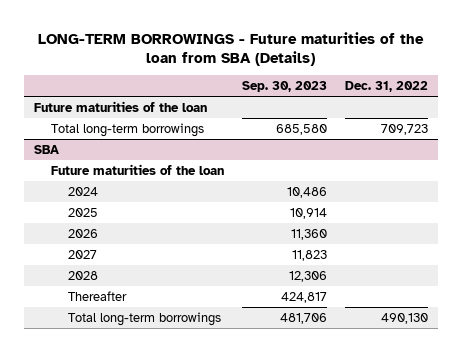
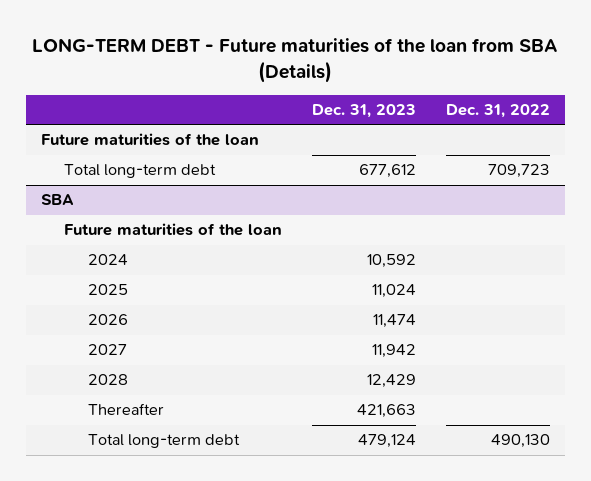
- LONG-TERM BORROWINGS - Future maturities of the loan from SBA (Details)
+ LONG-TERM DEBT - Future maturities of the loan from SBA (Details)
- | Sep. 30, 2023 | Dec. 31, 2022
+ | Dec. 31, 2023 | Dec. 31, 2022
- Total long-term borrowings | 685,580 | 709,723
+ Total long-term debt | 677,612 | 709,723
@ SBA
- Total long-term borrowings | 481,706 | 490,130
+ Total long-term debt | 479,124 | 490,130

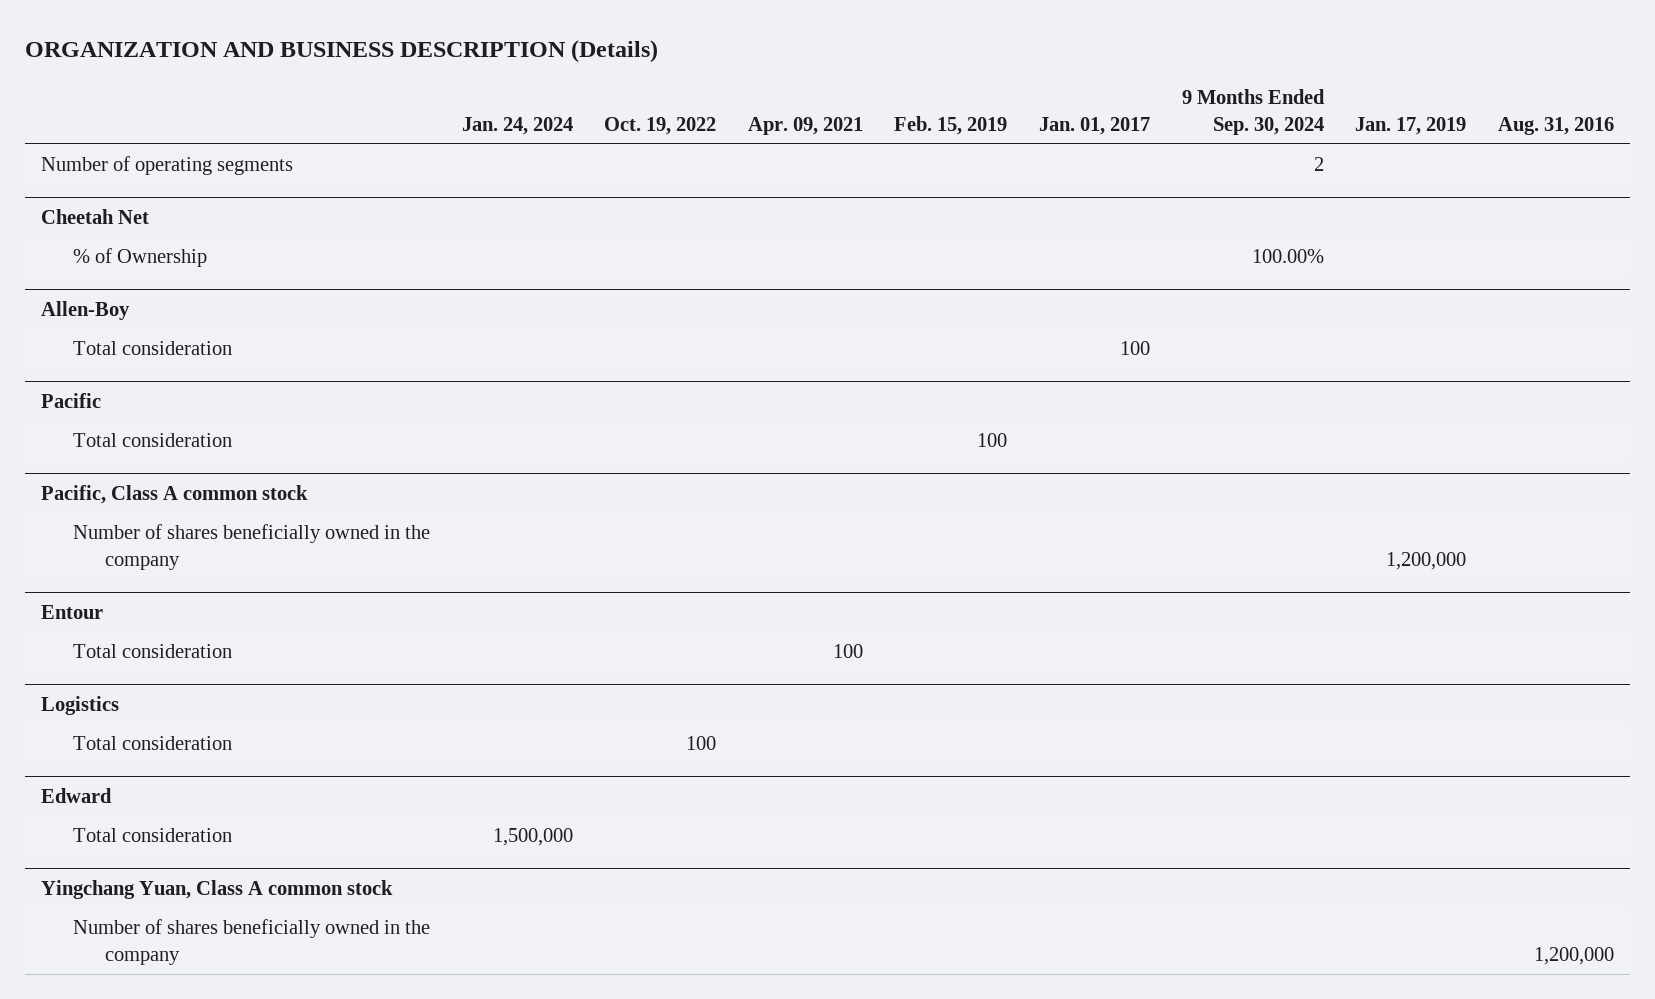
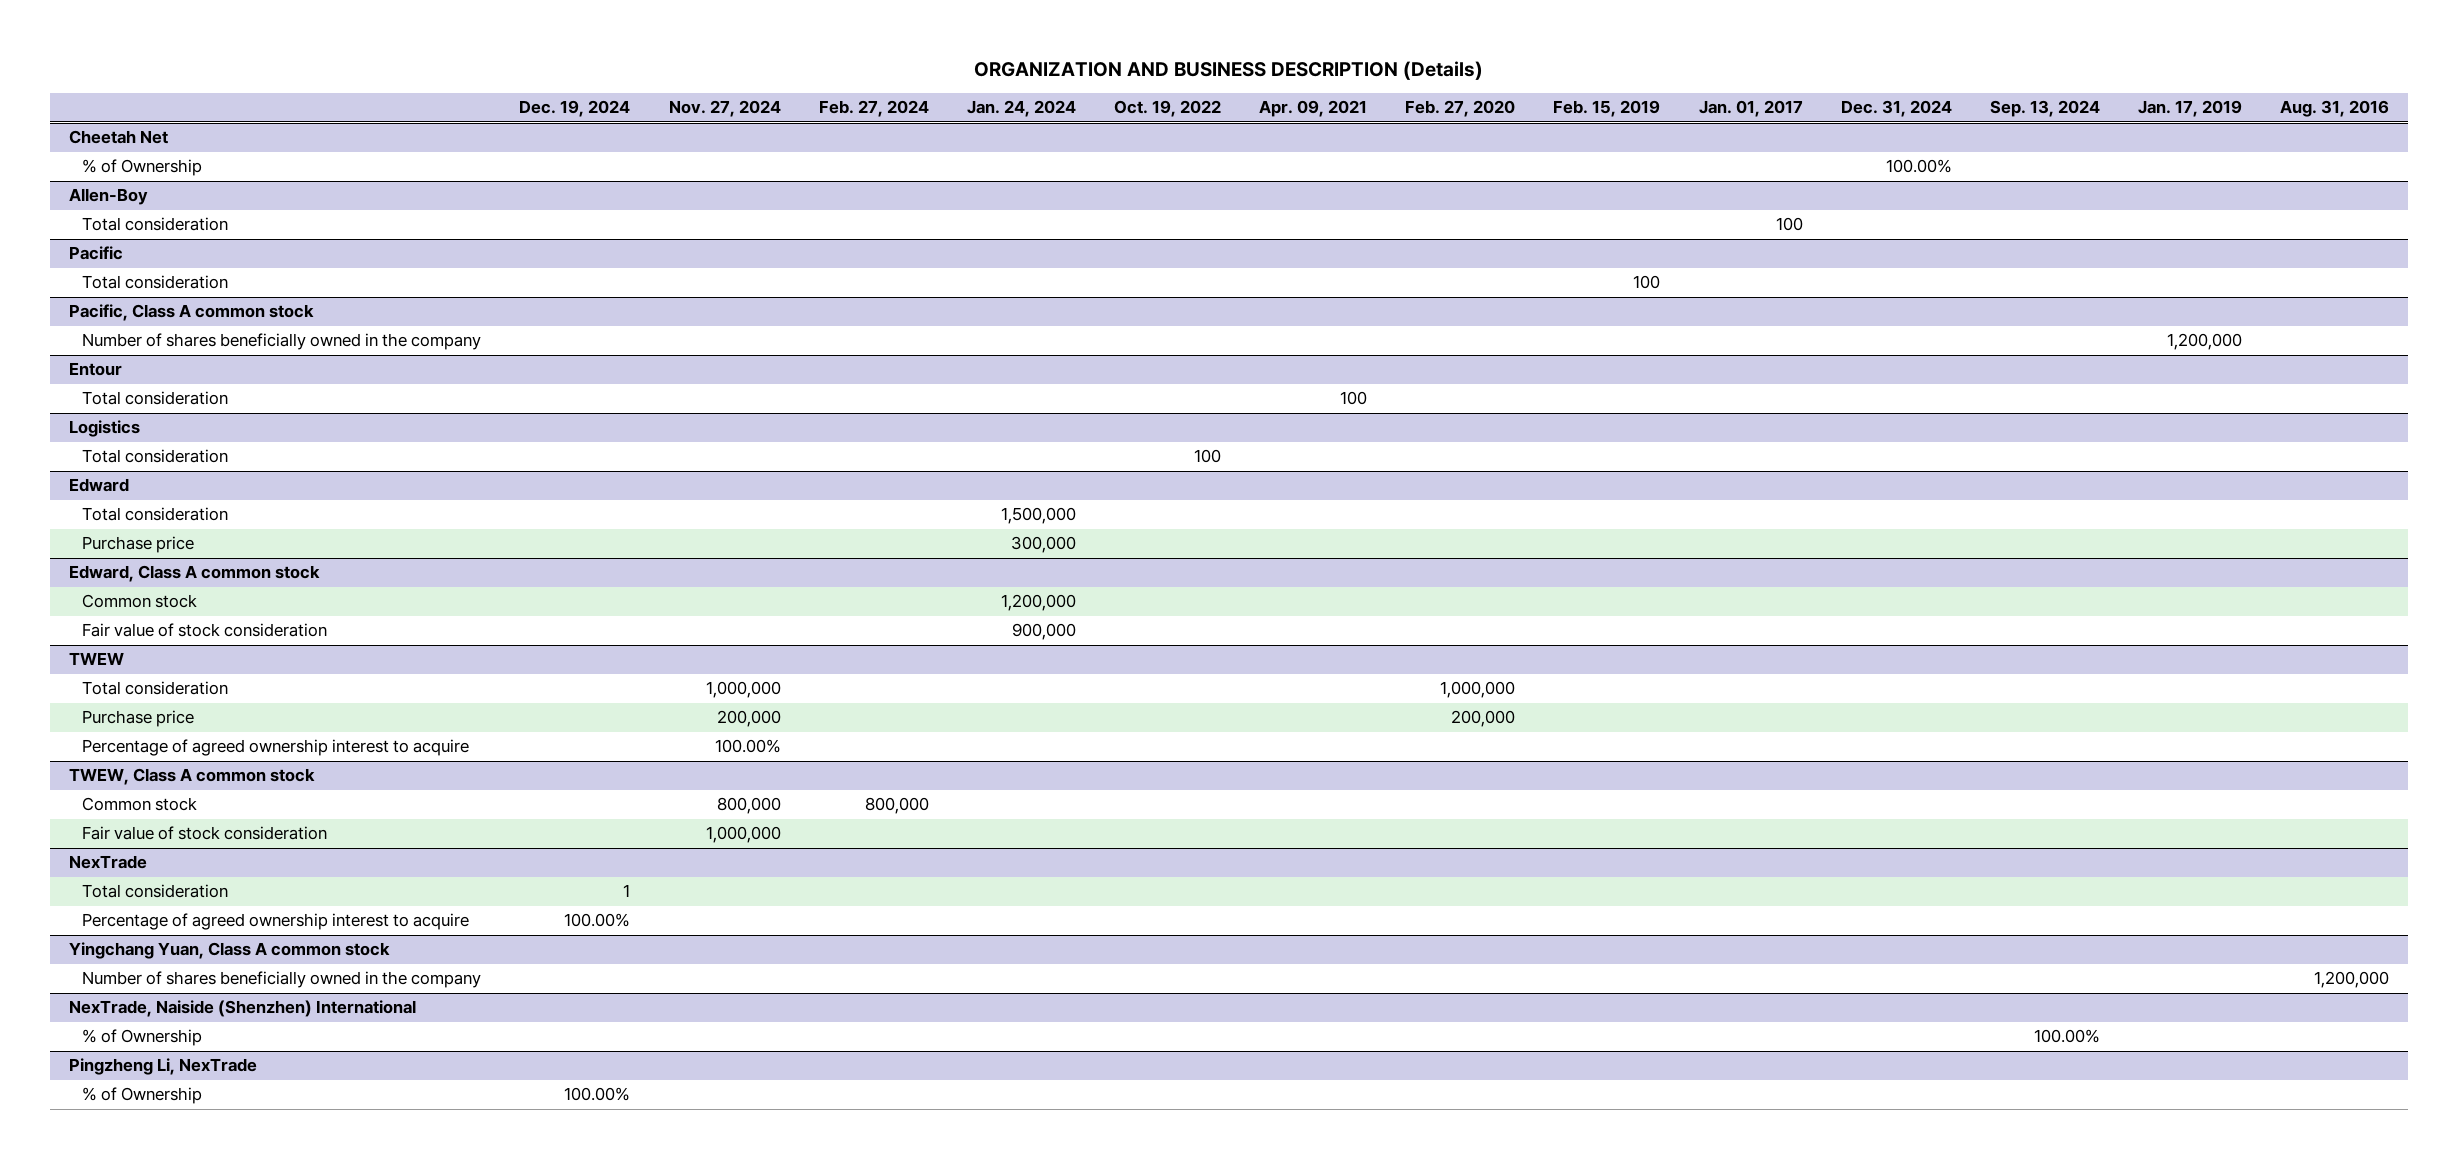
- | Jan. 24, 2024 | Oct. 19, 2022 | Apr. 09, 2021 | Feb. 15, 2019 | Jan. 01, 2017 | 9 Months Ended Sep. 30, 2024 | Jan. 17, 2019 | Aug. 31, 2016
+ | Dec. 19, 2024 | Nov. 27, 2024 | Feb. 27, 2024 | Jan. 24, 2024 | Oct. 19, 2022 | Apr. 09, 2021 | Feb. 27, 2020 | Feb. 15, 2019 | Jan. 01, 2017 | Dec. 31, 2024 | Sep. 13, 2024 | Jan. 17, 2019 | Aug. 31, 2016
- Number of operating segments | | | | | | 2 | |
@ Edward
+ Purchase price | | | | 300,000 | | | | | | | | |
+ Edward, Class A common stock
+ Common stock | | | | 1,200,000 | | | | | | | | |
+ Fair value of stock consideration | | | | 900,000 | | | | | | | | |
+ TWEW
+ Total consideration | | 1,000,000 | | | | | 1,000,000 | | | | | |
+ Purchase price | | 200,000 | | | | | 200,000 | | | | | |
+ Percentage of agreed ownership interest to acquire | | 100.00% | | | | | | | | | | |
+ TWEW, Class A common stock
+ Common stock | | 800,000 | 800,000 | | | | | | | | | |
+ Fair value of stock consideration | | 1,000,000 | | | | | | | | | | |
+ NexTrade
+ Total consideration | 1 | | | | | | | | | | | |
+ Percentage of agreed ownership interest to acquire | 100.00% | | | | | | | | | | | |
+ NexTrade, Naiside (Shenzhen) International
+ % of Ownership | | | | | | | | | | | 100.00% | |
+ Pingzheng Li, NexTrade
+ % of Ownership | 100.00% | | | | | | | | | | | |

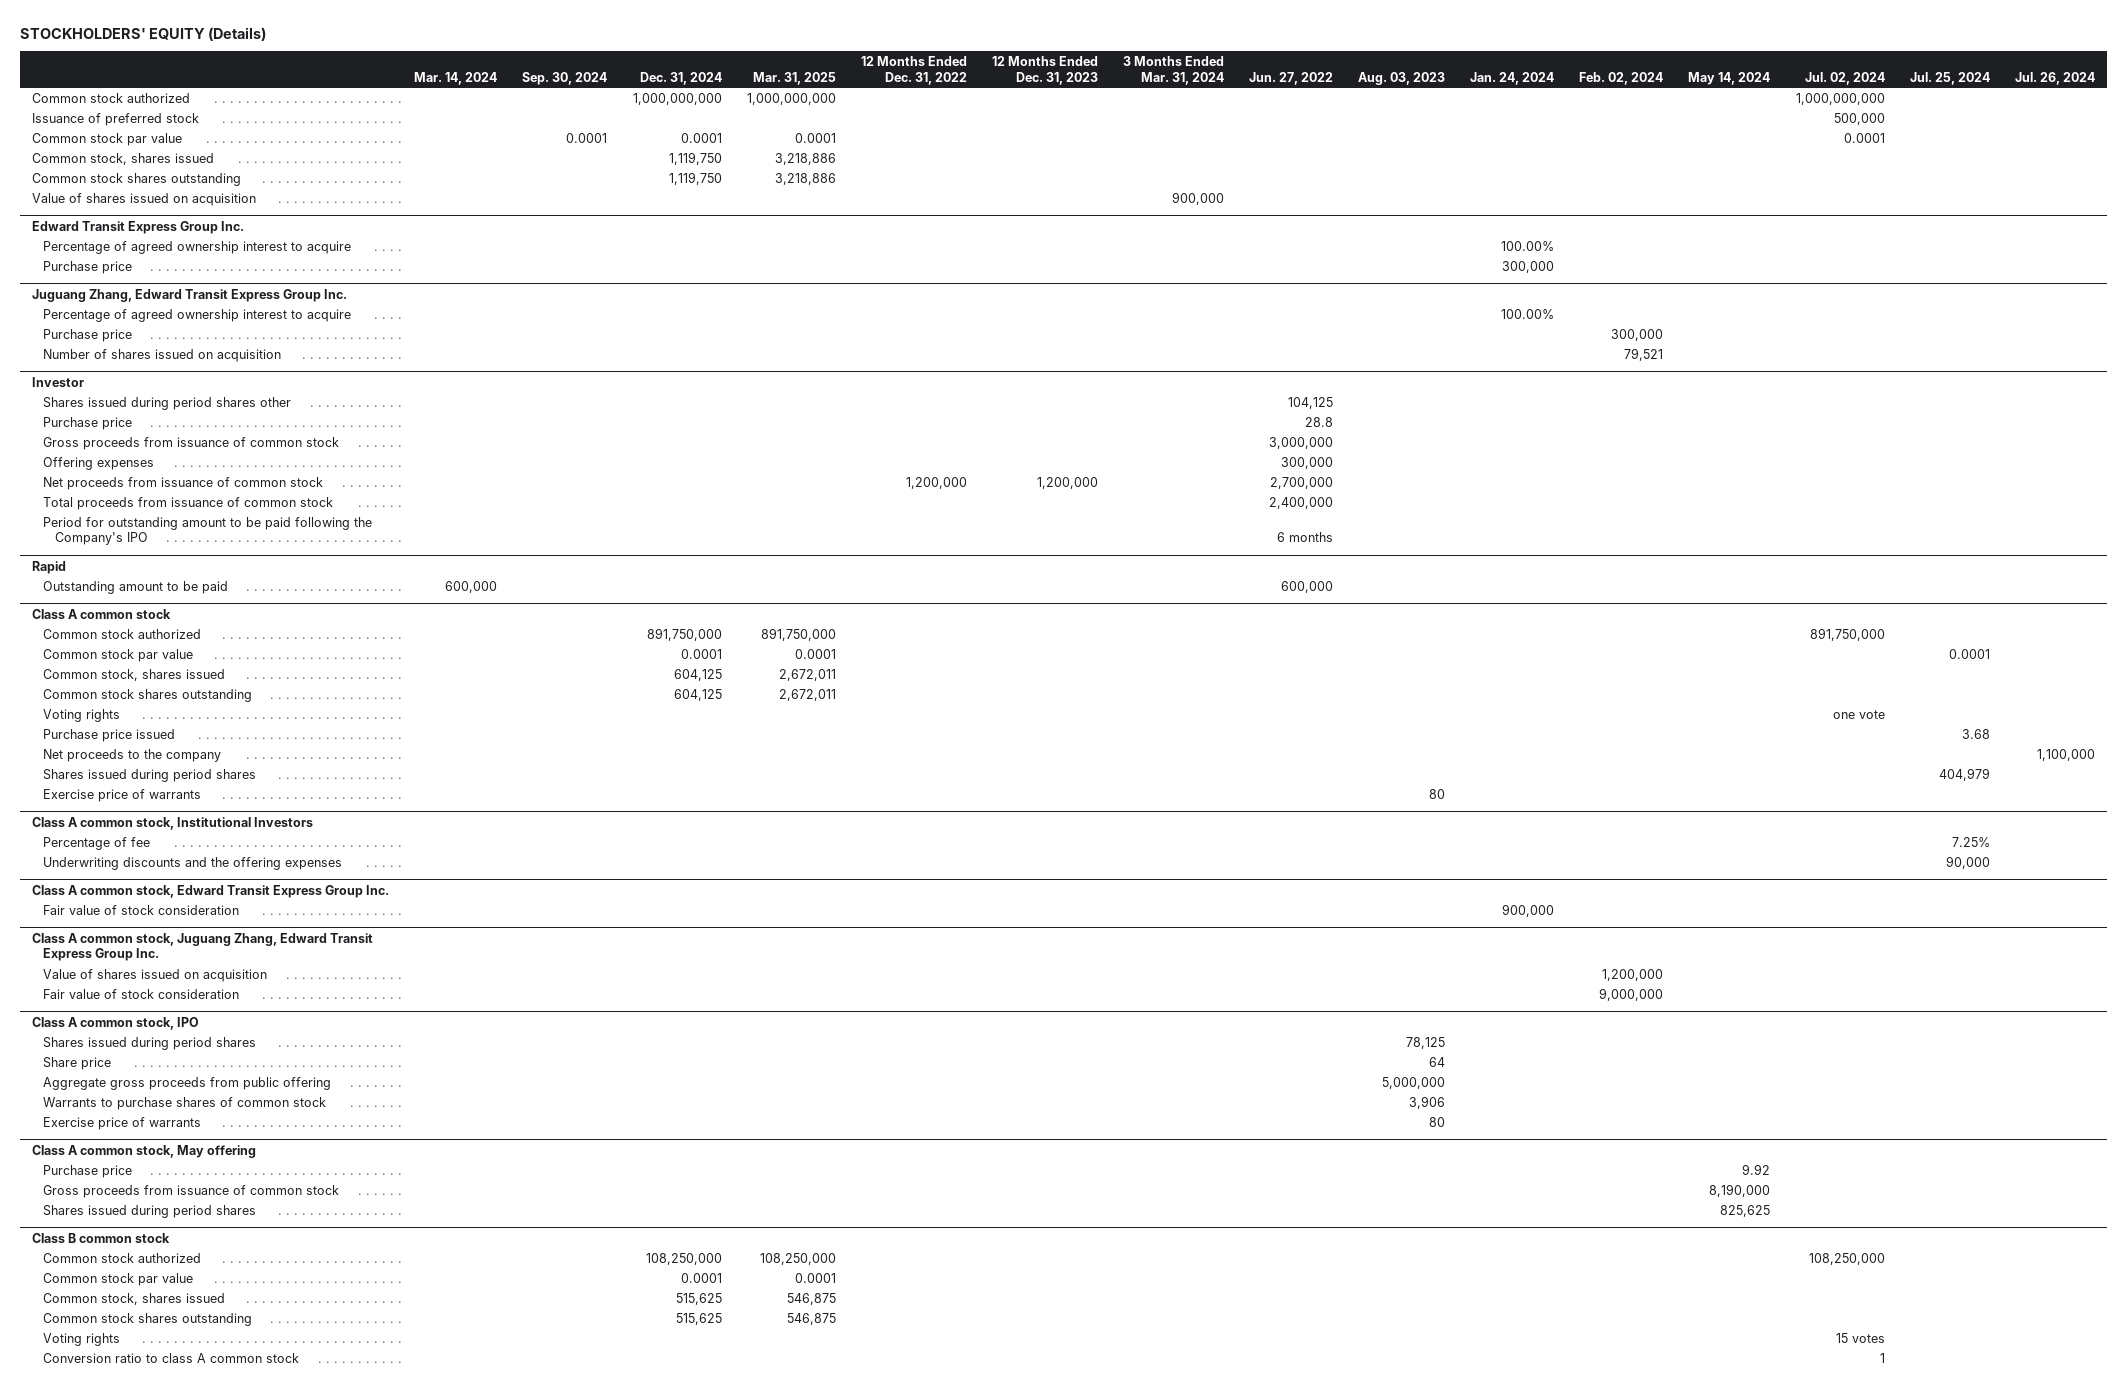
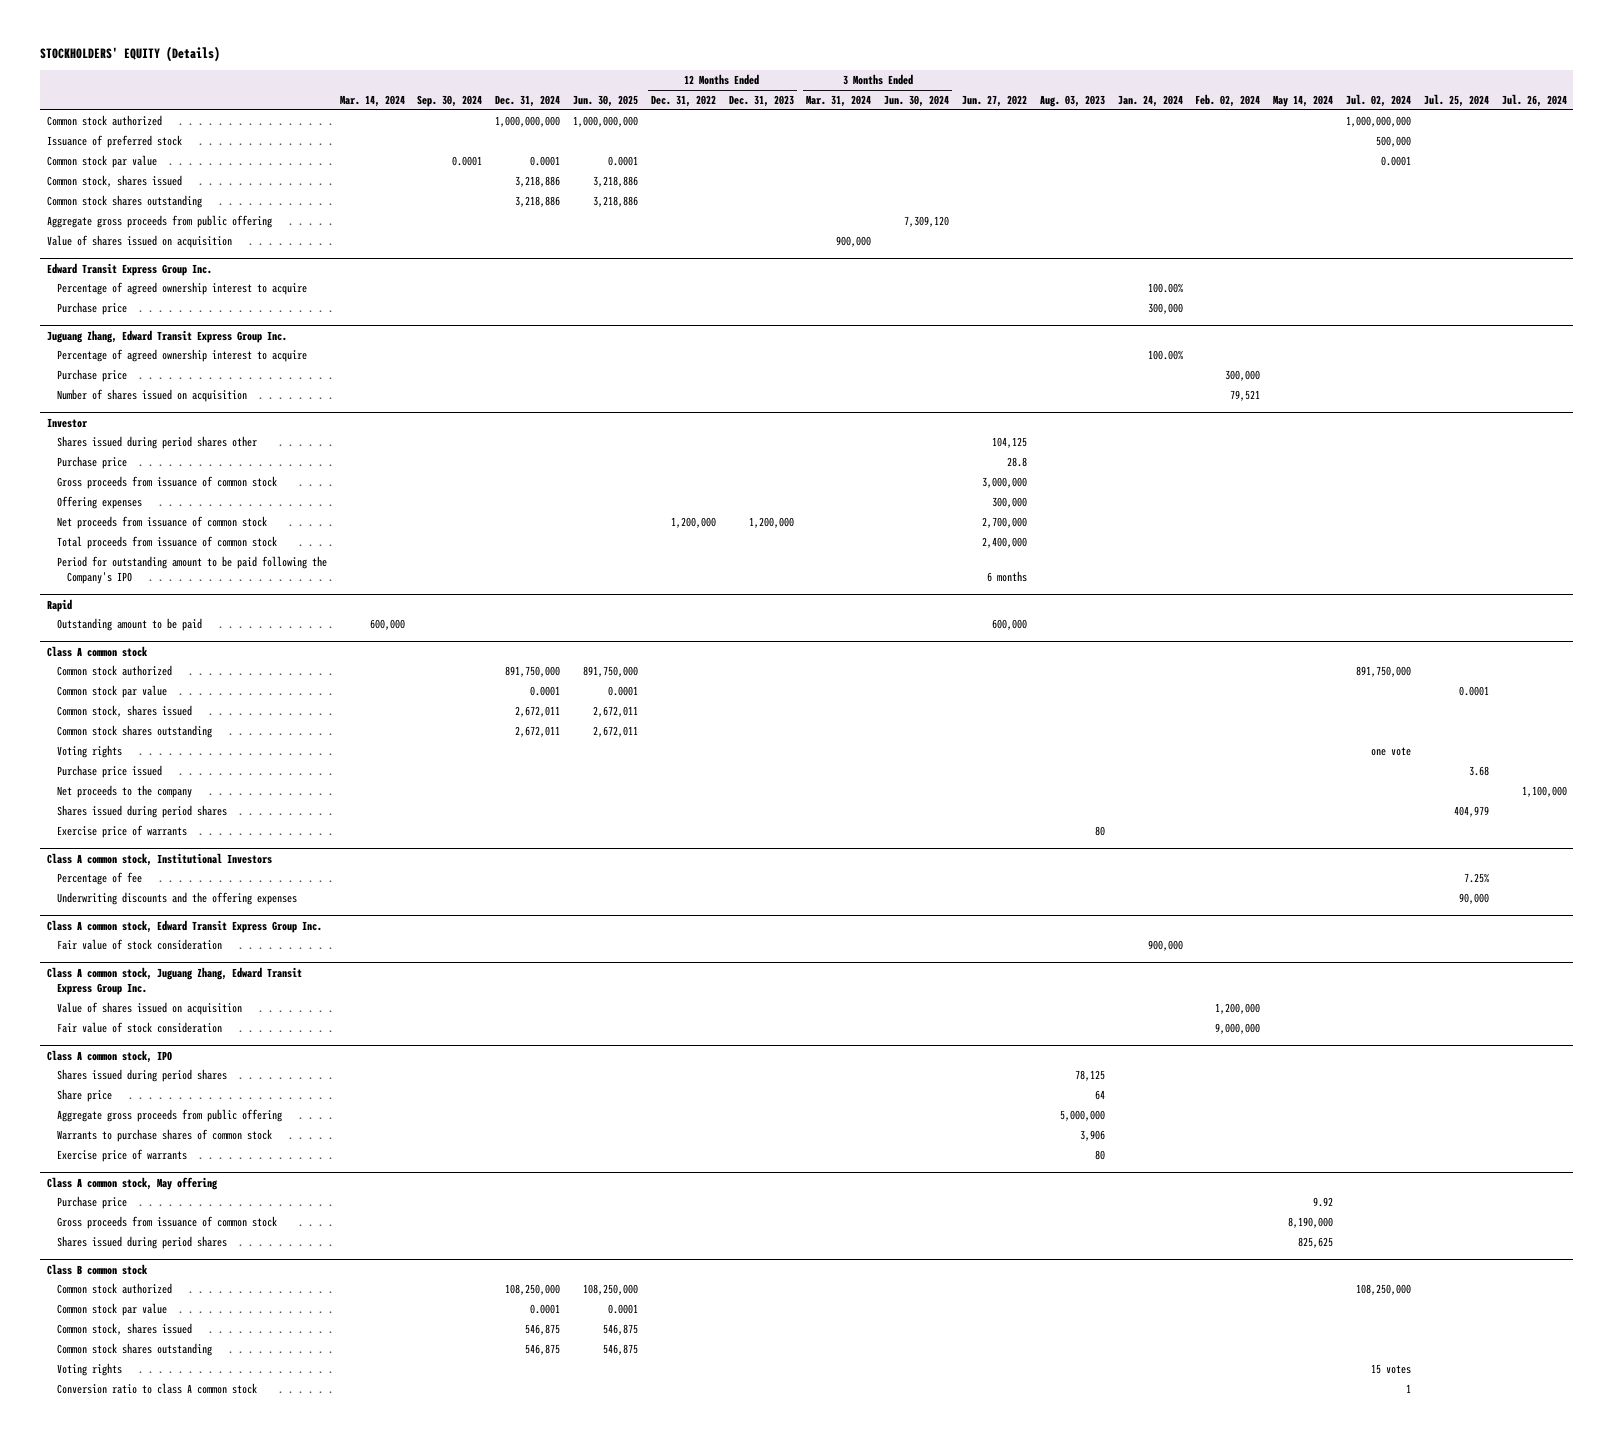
- | Mar. 14, 2024 | Sep. 30, 2024 | Dec. 31, 2024 | Mar. 31, 2025 | 12 Months Ended Dec. 31, 2022 | 12 Months Ended Dec. 31, 2023 | 3 Months Ended Mar. 31, 2024 | Jun. 27, 2022 | Aug. 03, 2023 | Jan. 24, 2024 | Feb. 02, 2024 | May 14, 2024 | Jul. 02, 2024 | Jul. 25, 2024 | Jul. 26, 2024
+ | Mar. 14, 2024 | Sep. 30, 2024 | Dec. 31, 2024 | Jun. 30, 2025 | 12 Months Ended Dec. 31, 2022 | 12 Months Ended Dec. 31, 2023 | 3 Months Ended Mar. 31, 2024 | 3 Months Ended Jun. 30, 2024 | Jun. 27, 2022 | Aug. 03, 2023 | Jan. 24, 2024 | Feb. 02, 2024 | May 14, 2024 | Jul. 02, 2024 | Jul. 25, 2024 | Jul. 26, 2024
- Common stock, shares issued | | | 1,119,750 | 3,218,886 | | | | | | | | | | |
- Common stock shares outstanding | | | 1,119,750 | 3,218,886 | | | | | | | | | | |
+ Common stock, shares issued | | | 3,218,886 | 3,218,886 | | | | | | | | | | | |
+ Common stock shares outstanding | | | 3,218,886 | 3,218,886 | | | | | | | | | | | |
+ Aggregate gross proceeds from public offering | | | | | | | | 7,309,120 | | | | | | | |
@ Class A common stock
- Common stock, shares issued | | | 604,125 | 2,672,011 | | | | | | | | | | |
- Common stock shares outstanding | | | 604,125 | 2,672,011 | | | | | | | | | | |
+ Common stock, shares issued | | | 2,672,011 | 2,672,011 | | | | | | | | | | | |
+ Common stock shares outstanding | | | 2,672,011 | 2,672,011 | | | | | | | | | | | |
@ Class B common stock
- Common stock, shares issued | | | 515,625 | 546,875 | | | | | | | | | | |
- Common stock shares outstanding | | | 515,625 | 546,875 | | | | | | | | | | |
+ Common stock, shares issued | | | 546,875 | 546,875 | | | | | | | | | | | |
+ Common stock shares outstanding | | | 546,875 | 546,875 | | | | | | | | | | | |

